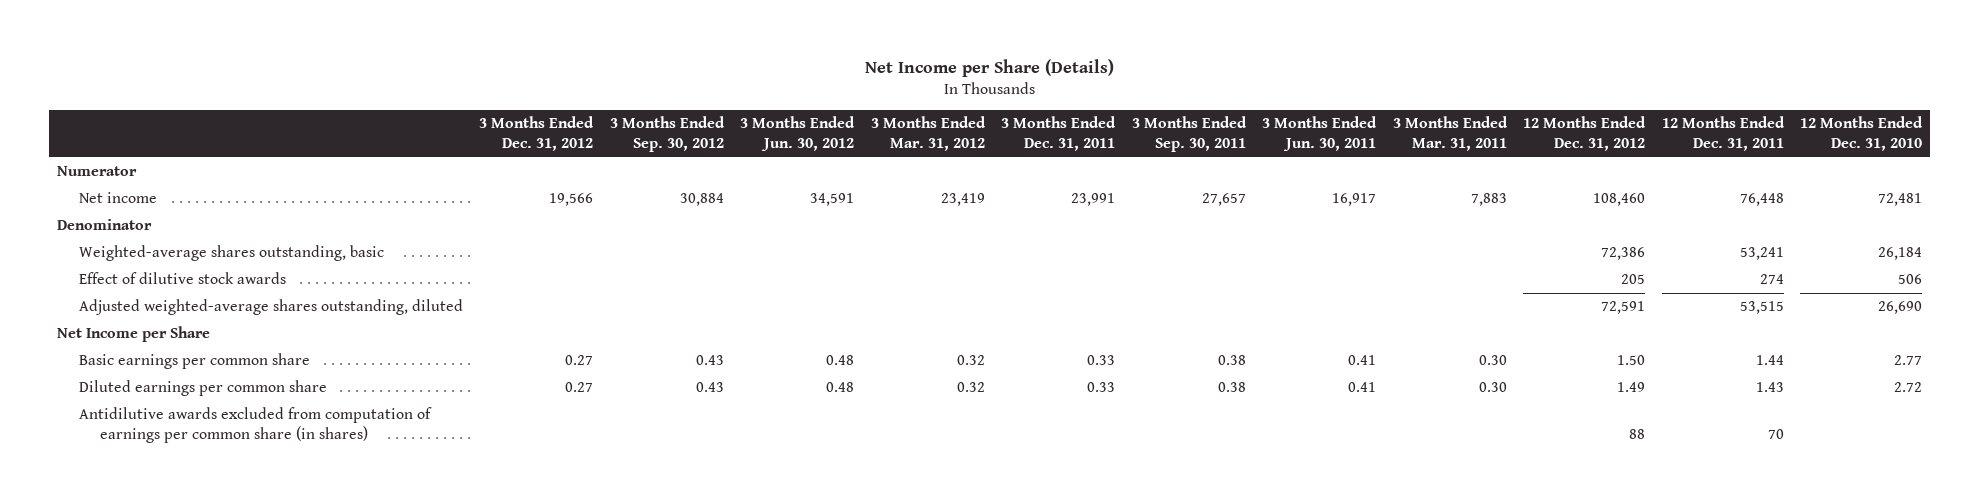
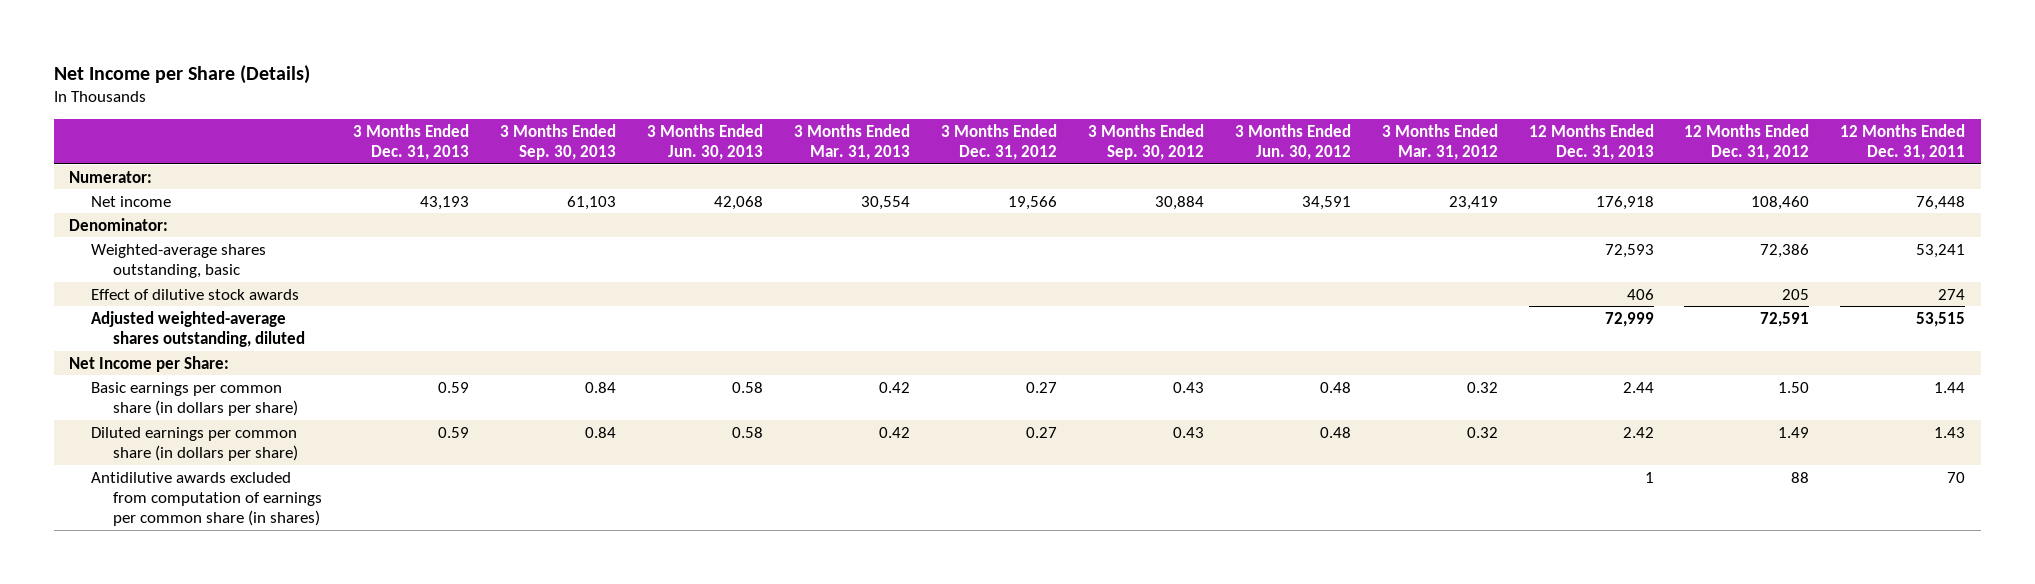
- | 3 Months Ended Dec. 31, 2012 | 3 Months Ended Sep. 30, 2012 | 3 Months Ended Jun. 30, 2012 | 3 Months Ended Mar. 31, 2012 | 3 Months Ended Dec. 31, 2011 | 3 Months Ended Sep. 30, 2011 | 3 Months Ended Jun. 30, 2011 | 3 Months Ended Mar. 31, 2011 | 12 Months Ended Dec. 31, 2012 | 12 Months Ended Dec. 31, 2011 | 12 Months Ended Dec. 31, 2010
+ | 3 Months Ended Dec. 31, 2013 | 3 Months Ended Sep. 30, 2013 | 3 Months Ended Jun. 30, 2013 | 3 Months Ended Mar. 31, 2013 | 3 Months Ended Dec. 31, 2012 | 3 Months Ended Sep. 30, 2012 | 3 Months Ended Jun. 30, 2012 | 3 Months Ended Mar. 31, 2012 | 12 Months Ended Dec. 31, 2013 | 12 Months Ended Dec. 31, 2012 | 12 Months Ended Dec. 31, 2011
- Numerator
+ Numerator:
- Denominator
+ Denominator:
- Net Income per Share
- Basic earnings per common share | 0.27 | 0.43 | 0.48 | 0.32 | 0.33 | 0.38 | 0.41 | 0.30 | 1.50 | 1.44 | 2.77
- Diluted earnings per common share | 0.27 | 0.43 | 0.48 | 0.32 | 0.33 | 0.38 | 0.41 | 0.30 | 1.49 | 1.43 | 2.72
+ Net Income per Share:
+ Basic earnings per common share (in dollars per share) | 0.59 | 0.84 | 0.58 | 0.42 | 0.27 | 0.43 | 0.48 | 0.32 | 2.44 | 1.50 | 1.44
+ Diluted earnings per common share (in dollars per share) | 0.59 | 0.84 | 0.58 | 0.42 | 0.27 | 0.43 | 0.48 | 0.32 | 2.42 | 1.49 | 1.43

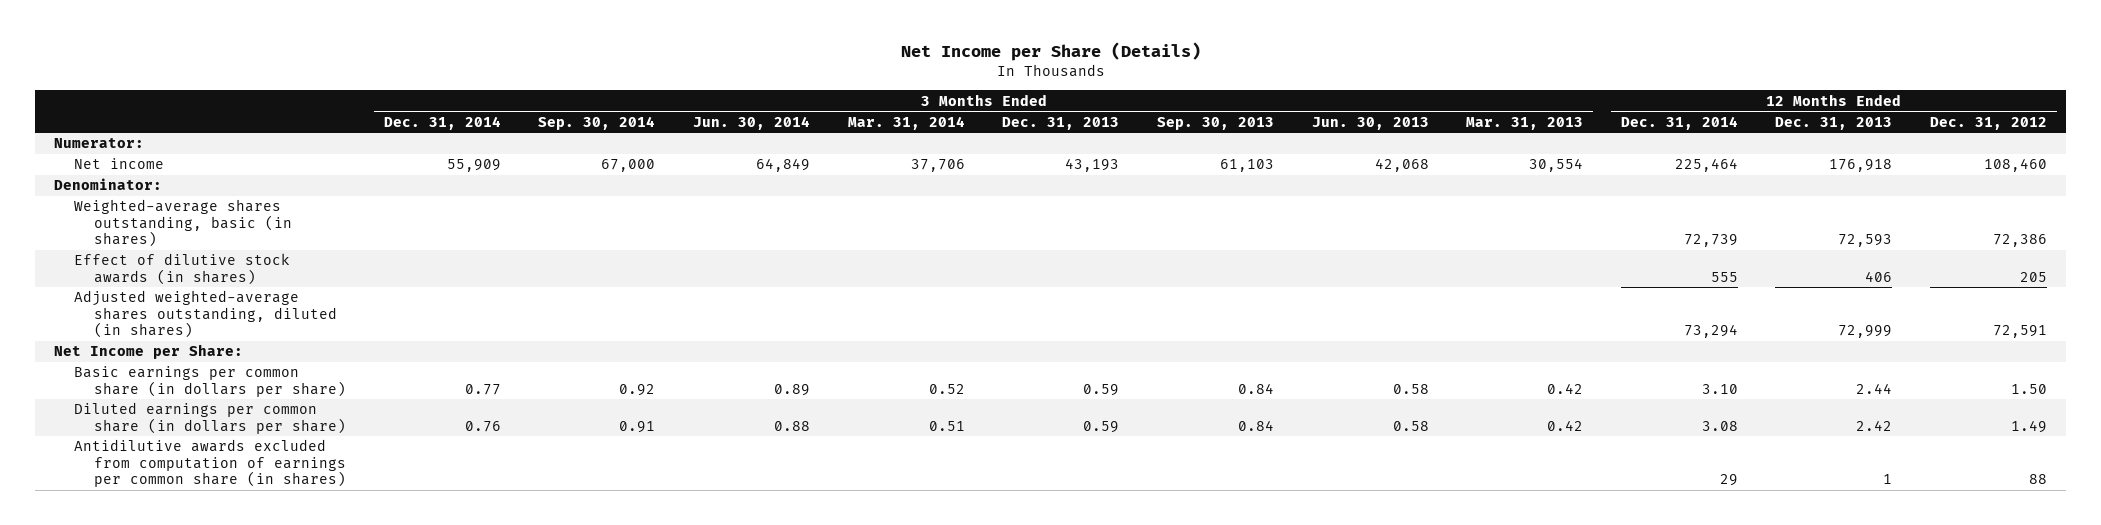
- | 3 Months Ended Dec. 31, 2013 | 3 Months Ended Sep. 30, 2013 | 3 Months Ended Jun. 30, 2013 | 3 Months Ended Mar. 31, 2013 | 3 Months Ended Dec. 31, 2012 | 3 Months Ended Sep. 30, 2012 | 3 Months Ended Jun. 30, 2012 | 3 Months Ended Mar. 31, 2012 | 12 Months Ended Dec. 31, 2013 | 12 Months Ended Dec. 31, 2012 | 12 Months Ended Dec. 31, 2011
+ | 3 Months Ended Dec. 31, 2014 | 3 Months Ended Sep. 30, 2014 | 3 Months Ended Jun. 30, 2014 | 3 Months Ended Mar. 31, 2014 | 3 Months Ended Dec. 31, 2013 | 3 Months Ended Sep. 30, 2013 | 3 Months Ended Jun. 30, 2013 | 3 Months Ended Mar. 31, 2013 | 12 Months Ended Dec. 31, 2014 | 12 Months Ended Dec. 31, 2013 | 12 Months Ended Dec. 31, 2012
- Weighted-average shares outstanding, basic | | | | | | | | | 72,593 | 72,386 | 53,241
- Effect of dilutive stock awards | | | | | | | | | 406 | 205 | 274
- Adjusted weighted-average shares outstanding, diluted | | | | | | | | | 72,999 | 72,591 | 53,515
+ Weighted-average shares outstanding, basic (in shares) | | | | | | | | | 72,739 | 72,593 | 72,386
+ Effect of dilutive stock awards (in shares) | | | | | | | | | 555 | 406 | 205
+ Adjusted weighted-average shares outstanding, diluted (in shares) | | | | | | | | | 73,294 | 72,999 | 72,591

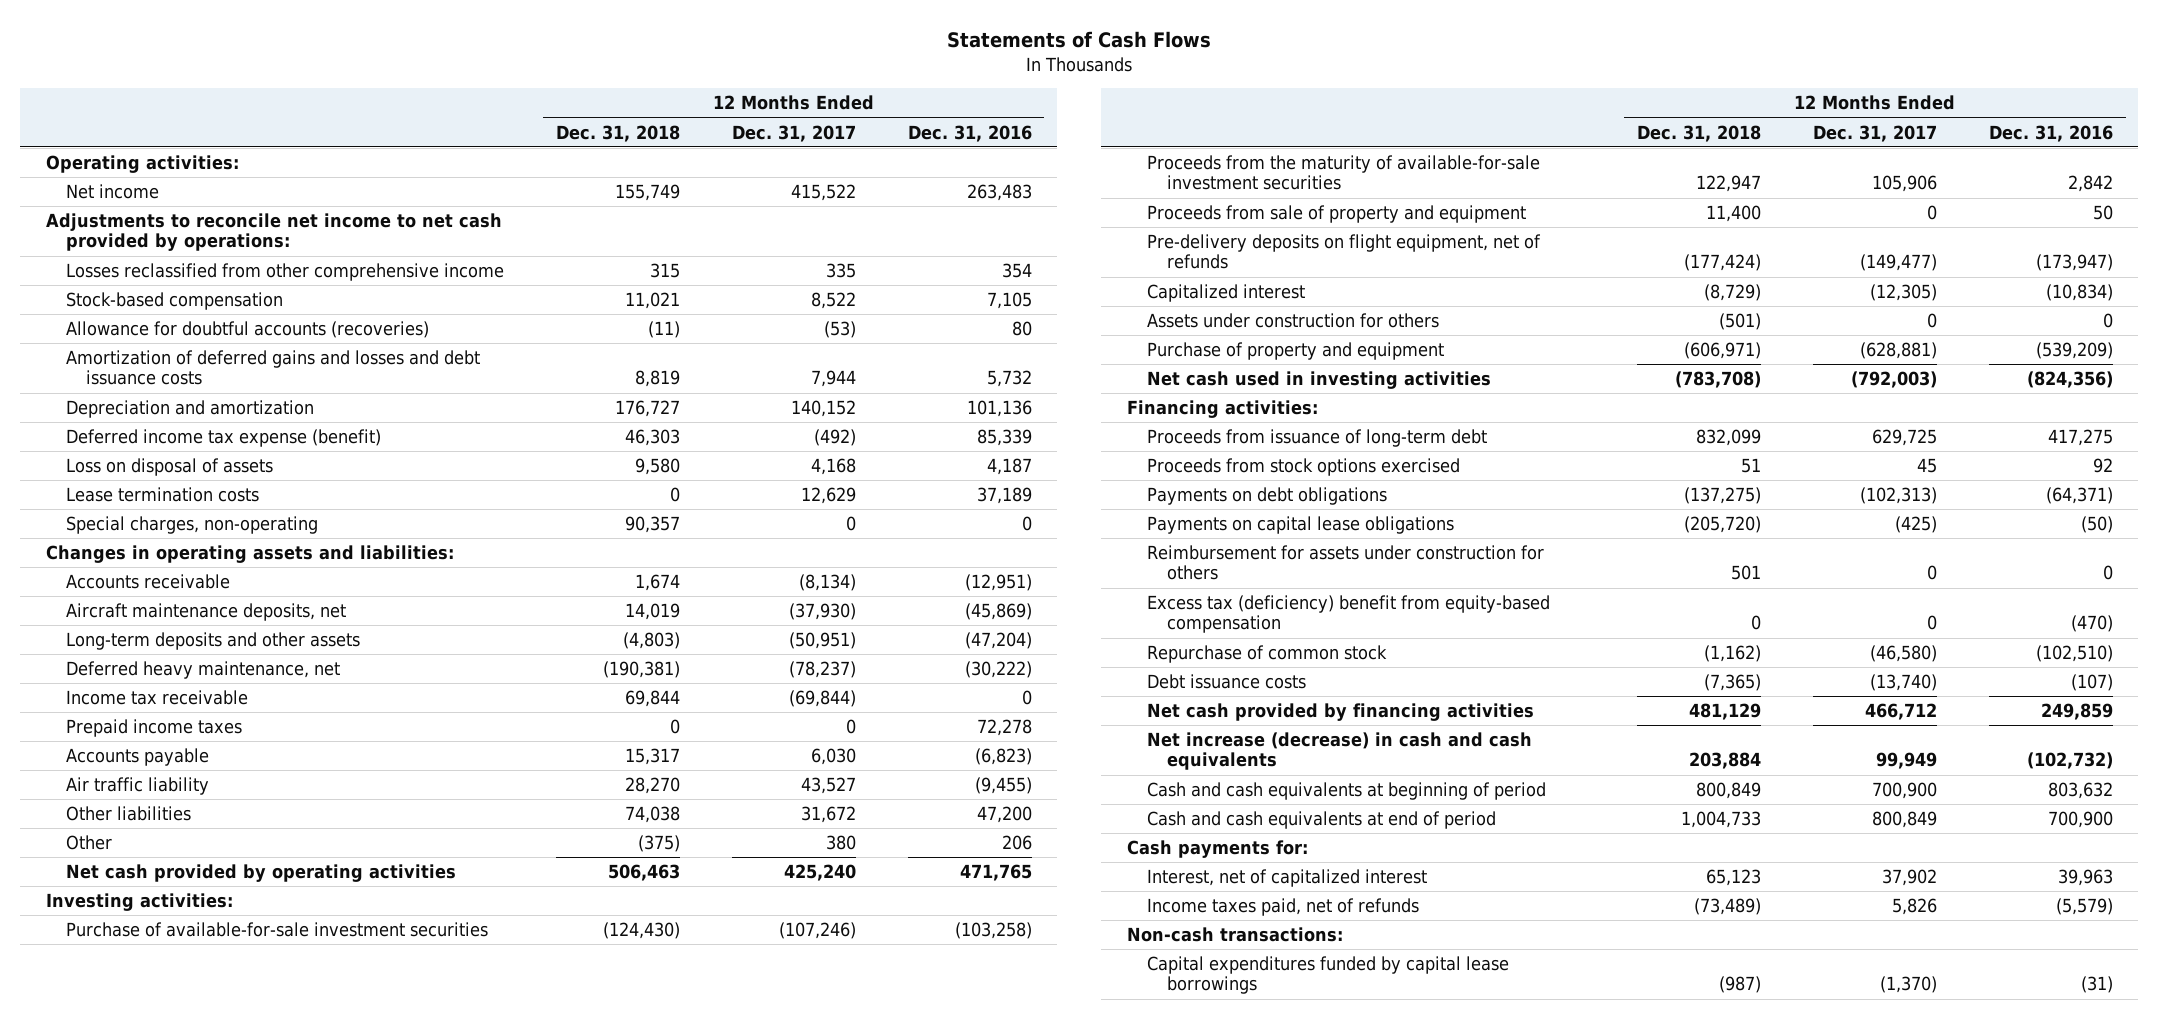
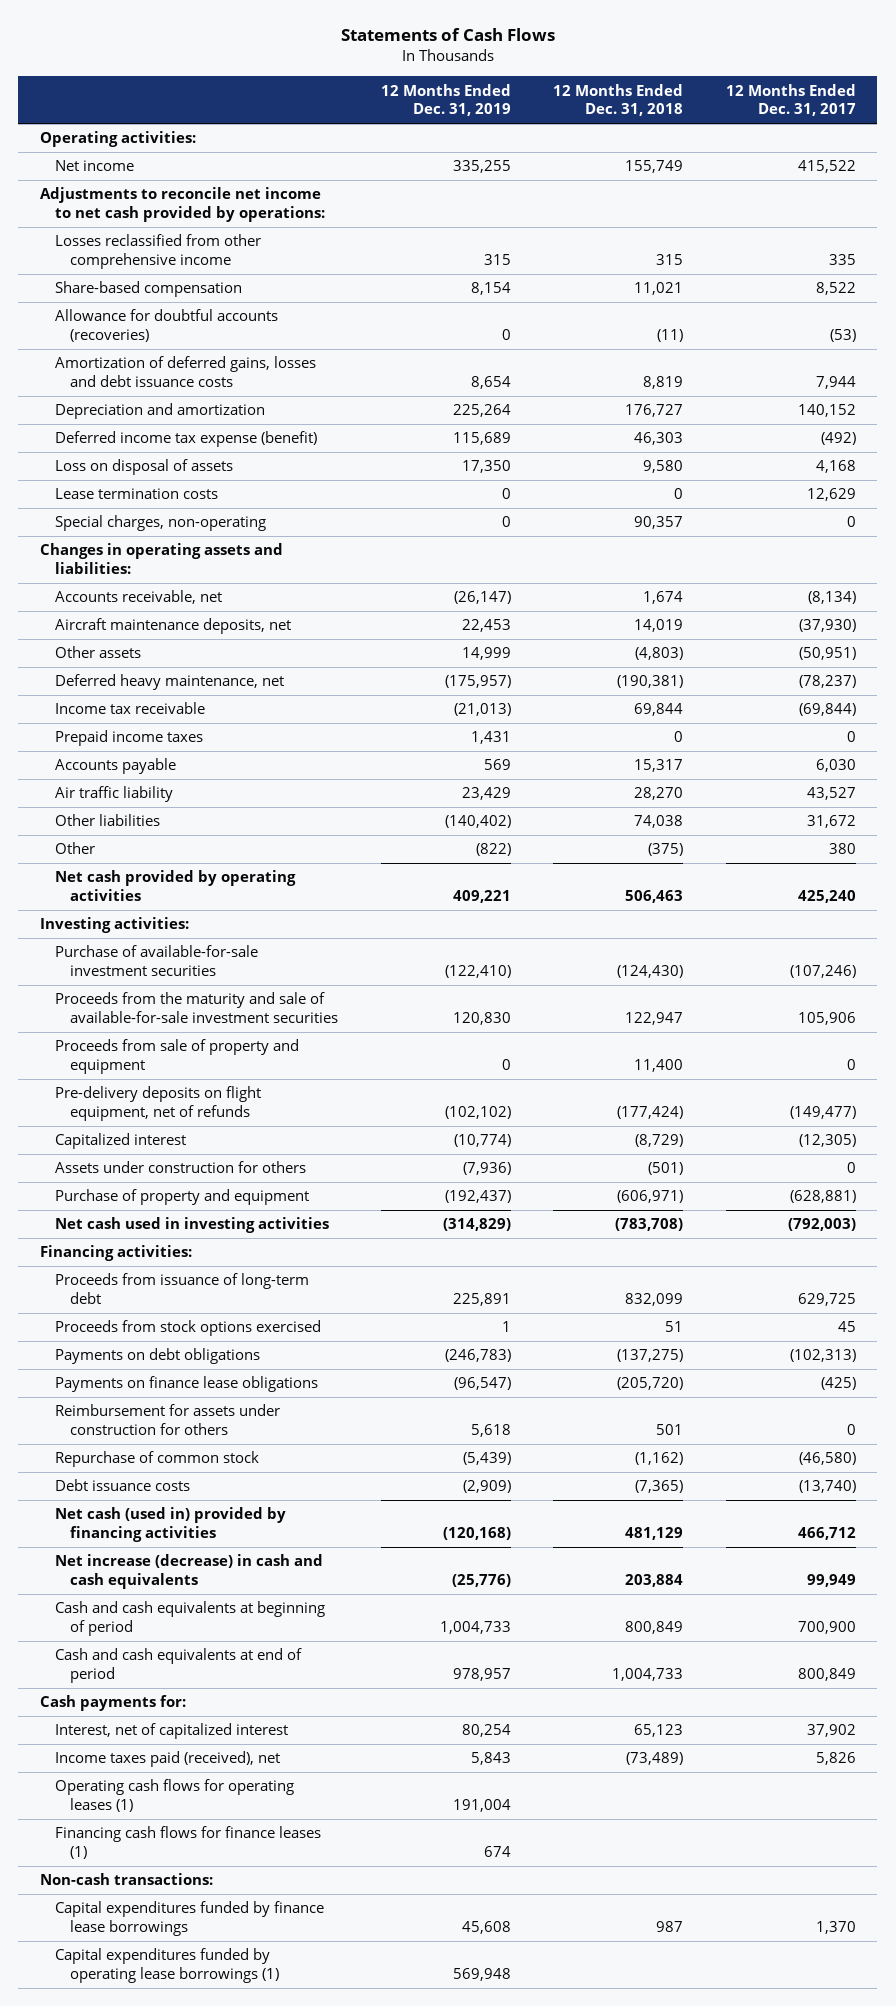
- | 12 Months Ended Dec. 31, 2018 | 12 Months Ended Dec. 31, 2017 | 12 Months Ended Dec. 31, 2016
+ | 12 Months Ended Dec. 31, 2019 | 12 Months Ended Dec. 31, 2018 | 12 Months Ended Dec. 31, 2017
- Stock-based compensation | 11,021 | 8,522 | 7,105
+ Share-based compensation | 8,154 | 11,021 | 8,522
- Amortization of deferred gains and losses and debt issuance costs | 8,819 | 7,944 | 5,732
+ Amortization of deferred gains, losses and debt issuance costs | 8,654 | 8,819 | 7,944
- Accounts receivable | 1,674 | (8,134) | (12,951)
+ Accounts receivable, net | (26,147) | 1,674 | (8,134)
- Long-term deposits and other assets | (4,803) | (50,951) | (47,204)
+ Other assets | 14,999 | (4,803) | (50,951)
- Proceeds from the maturity of available-for-sale investment securities | 122,947 | 105,906 | 2,842
+ Proceeds from the maturity and sale of available-for-sale investment securities | 120,830 | 122,947 | 105,906
- Payments on capital lease obligations | (205,720) | (425) | (50)
+ Payments on finance lease obligations | (96,547) | (205,720) | (425)
- Excess tax (deficiency) benefit from equity-based compensation | 0 | 0 | (470)
- Net cash provided by financing activities | 481,129 | 466,712 | 249,859
+ Net cash (used in) provided by financing activities | (120,168) | 481,129 | 466,712
- Income taxes paid, net of refunds | (73,489) | 5,826 | (5,579)
+ Income taxes paid (received), net | 5,843 | (73,489) | 5,826
+ Operating cash flows for operating leases (1) | 191,004 | |
+ Financing cash flows for finance leases (1) | 674 | |
- Capital expenditures funded by capital lease borrowings | (987) | (1,370) | (31)
+ Capital expenditures funded by finance lease borrowings | 45,608 | 987 | 1,370
+ Capital expenditures funded by operating lease borrowings (1) | 569,948 | |

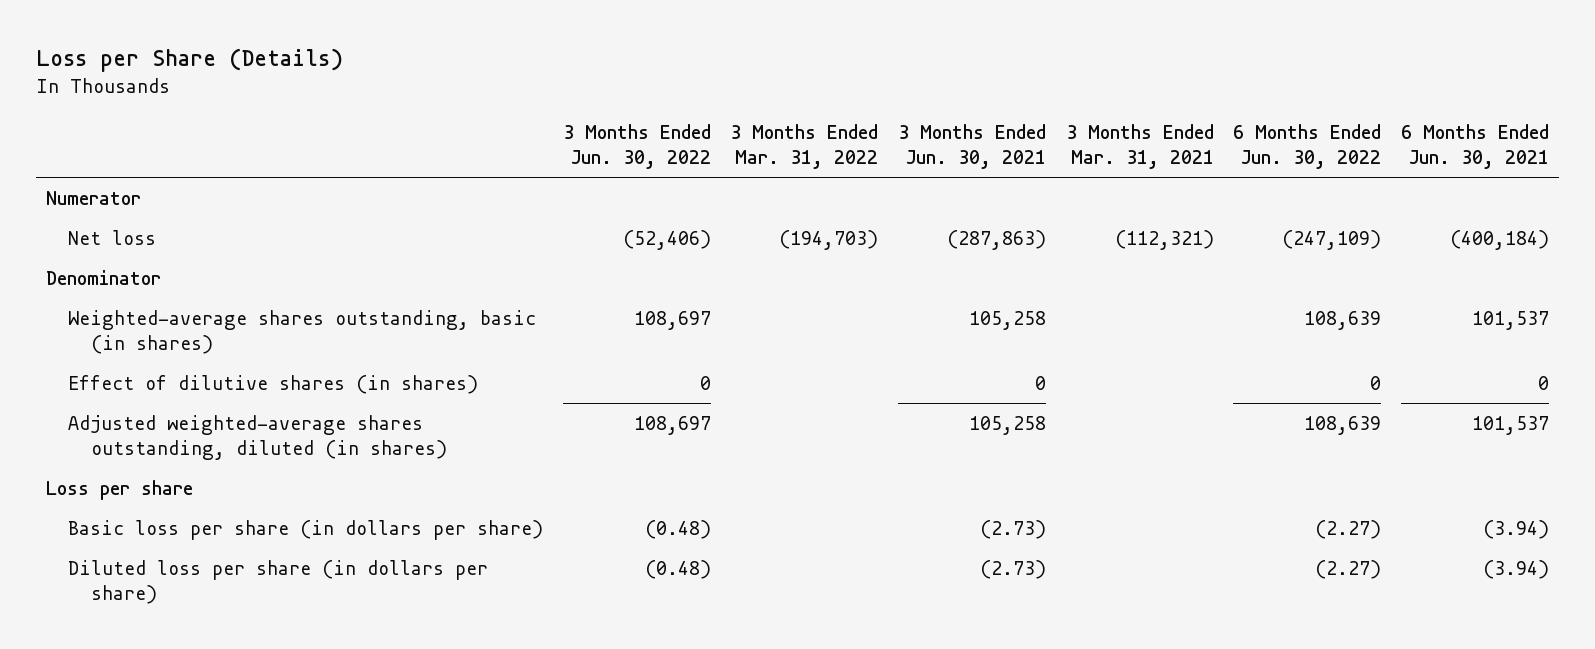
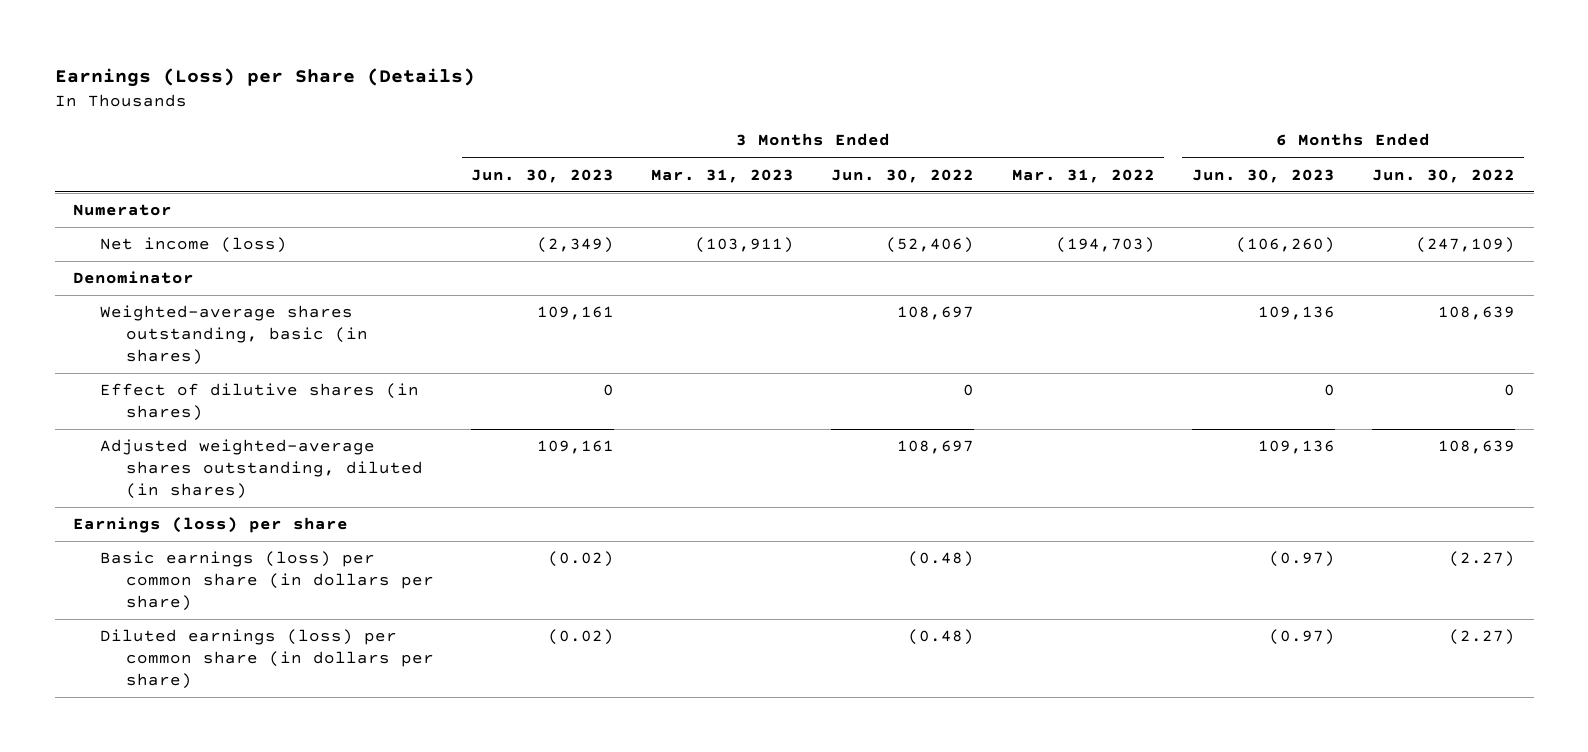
- Loss per Share (Details)
+ Earnings (Loss) per Share (Details)
- | 3 Months Ended Jun. 30, 2022 | 3 Months Ended Mar. 31, 2022 | 3 Months Ended Jun. 30, 2021 | 3 Months Ended Mar. 31, 2021 | 6 Months Ended Jun. 30, 2022 | 6 Months Ended Jun. 30, 2021
+ | 3 Months Ended Jun. 30, 2023 | 3 Months Ended Mar. 31, 2023 | 3 Months Ended Jun. 30, 2022 | 3 Months Ended Mar. 31, 2022 | 6 Months Ended Jun. 30, 2023 | 6 Months Ended Jun. 30, 2022
- Net loss | (52,406) | (194,703) | (287,863) | (112,321) | (247,109) | (400,184)
+ Net income (loss) | (2,349) | (103,911) | (52,406) | (194,703) | (106,260) | (247,109)
- Loss per share
- Basic loss per share (in dollars per share) | (0.48) | | (2.73) | | (2.27) | (3.94)
- Diluted loss per share (in dollars per share) | (0.48) | | (2.73) | | (2.27) | (3.94)
+ Earnings (loss) per share
+ Basic earnings (loss) per common share (in dollars per share) | (0.02) | | (0.48) | | (0.97) | (2.27)
+ Diluted earnings (loss) per common share (in dollars per share) | (0.02) | | (0.48) | | (0.97) | (2.27)

